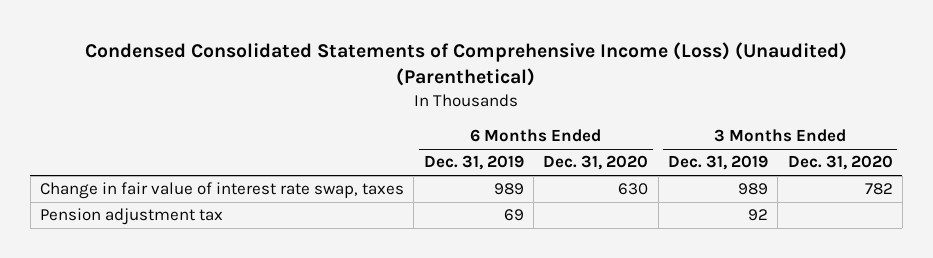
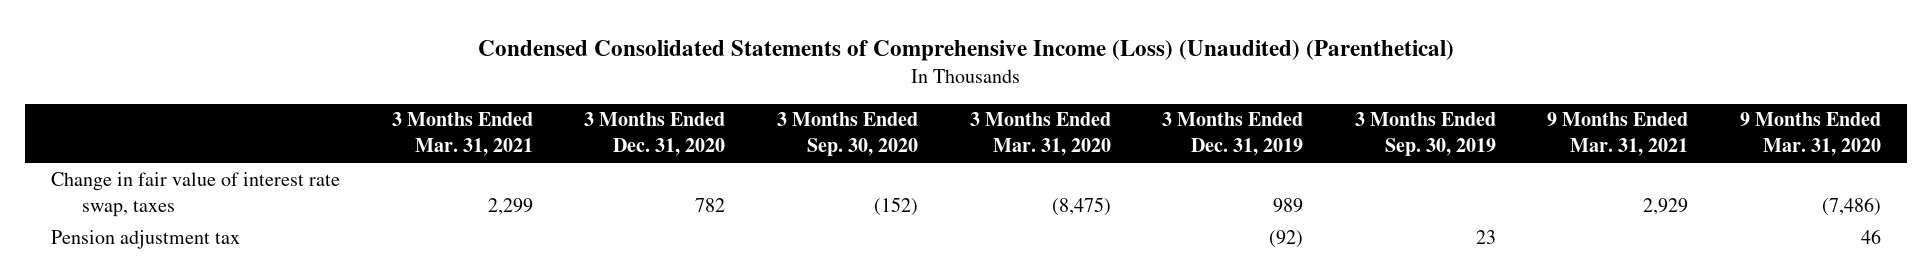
- | 6 Months Ended Dec. 31, 2019 | 6 Months Ended Dec. 31, 2020 | 3 Months Ended Dec. 31, 2019 | 3 Months Ended Dec. 31, 2020
+ | 3 Months Ended Mar. 31, 2021 | 3 Months Ended Dec. 31, 2020 | 3 Months Ended Sep. 30, 2020 | 3 Months Ended Mar. 31, 2020 | 3 Months Ended Dec. 31, 2019 | 3 Months Ended Sep. 30, 2019 | 9 Months Ended Mar. 31, 2021 | 9 Months Ended Mar. 31, 2020
- Pension adjustment tax | 69 | | 92 |
+ Pension adjustment tax | | | | | (92) | 23 | | 46

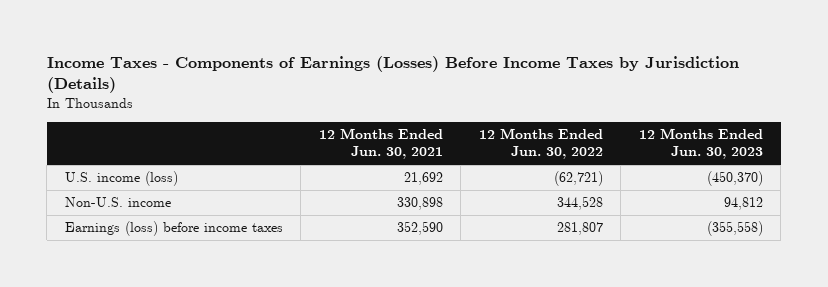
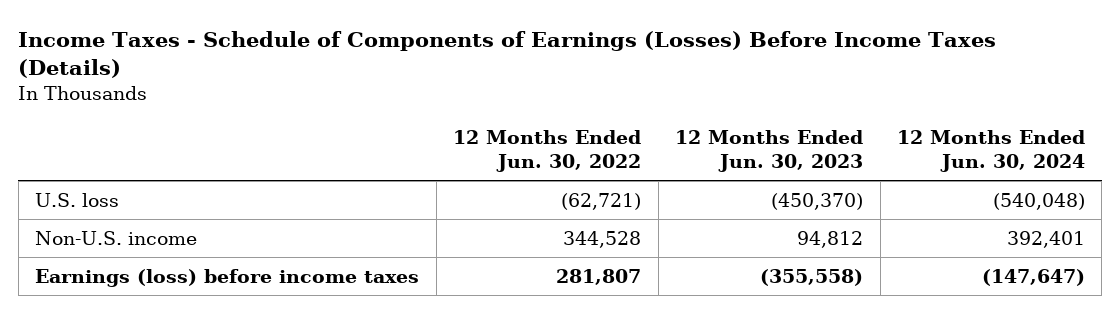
- Income Taxes - Components of Earnings (Losses) Before Income Taxes by Jurisdiction (Details)
+ Income Taxes - Schedule of Components of Earnings (Losses) Before Income Taxes (Details)
- | 12 Months Ended Jun. 30, 2021 | 12 Months Ended Jun. 30, 2022 | 12 Months Ended Jun. 30, 2023
+ | 12 Months Ended Jun. 30, 2022 | 12 Months Ended Jun. 30, 2023 | 12 Months Ended Jun. 30, 2024
- U.S. income (loss) | 21,692 | (62,721) | (450,370)
+ U.S. loss | (62,721) | (450,370) | (540,048)

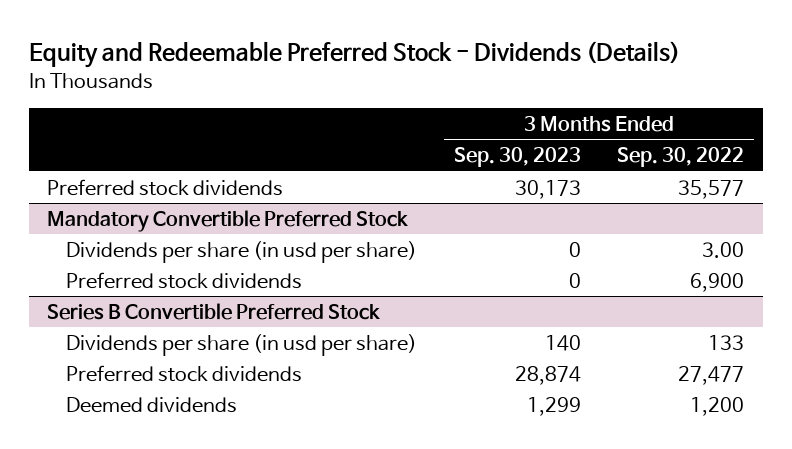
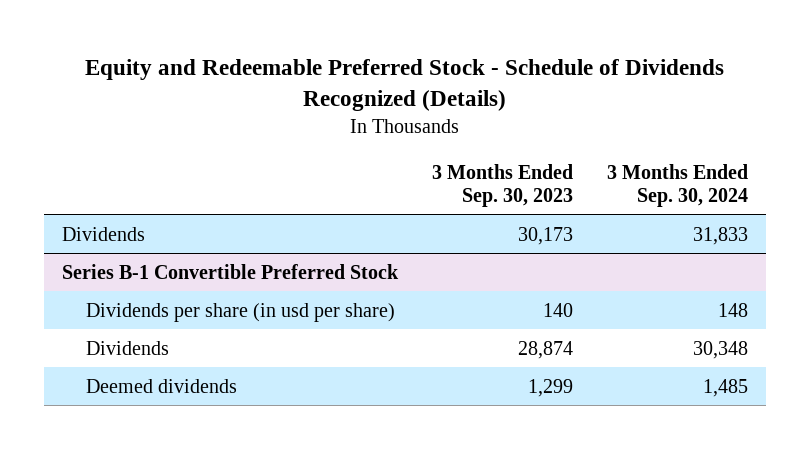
- Equity and Redeemable Preferred Stock - Dividends (Details)
+ Equity and Redeemable Preferred Stock - Schedule of Dividends Recognized (Details)
- | 3 Months Ended Sep. 30, 2023 | 3 Months Ended Sep. 30, 2022
+ | 3 Months Ended Sep. 30, 2023 | 3 Months Ended Sep. 30, 2024
- Preferred stock dividends | 30,173 | 35,577
- Mandatory Convertible Preferred Stock
- Dividends per share (in usd per share) | 0 | 3.00
- Preferred stock dividends | 0 | 6,900
- Series B Convertible Preferred Stock
+ Dividends | 30,173 | 31,833
+ Series B-1 Convertible Preferred Stock
- Preferred stock dividends | 28,874 | 27,477
+ Dividends | 28,874 | 30,348

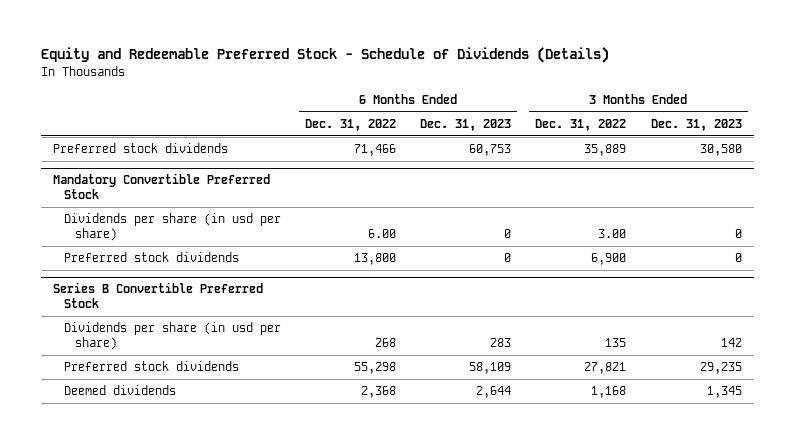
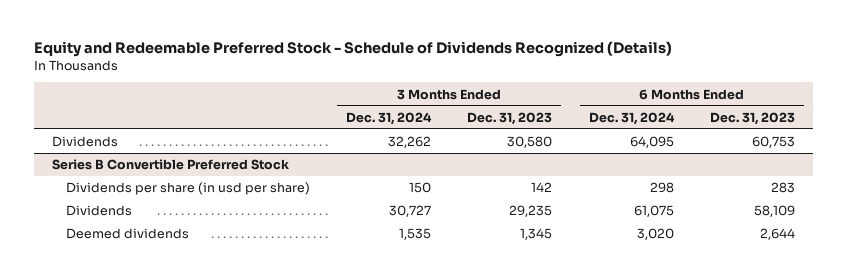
- Equity and Redeemable Preferred Stock - Schedule of Dividends (Details)
+ Equity and Redeemable Preferred Stock - Schedule of Dividends Recognized (Details)
- | 6 Months Ended Dec. 31, 2022 | 6 Months Ended Dec. 31, 2023 | 3 Months Ended Dec. 31, 2022 | 3 Months Ended Dec. 31, 2023
+ | 3 Months Ended Dec. 31, 2024 | 3 Months Ended Dec. 31, 2023 | 6 Months Ended Dec. 31, 2024 | 6 Months Ended Dec. 31, 2023
- Preferred stock dividends | 71,466 | 60,753 | 35,889 | 30,580
- Mandatory Convertible Preferred Stock
- Dividends per share (in usd per share) | 6.00 | 0 | 3.00 | 0
- Preferred stock dividends | 13,800 | 0 | 6,900 | 0
+ Dividends | 32,262 | 30,580 | 64,095 | 60,753
@ Series B Convertible Preferred Stock
- Preferred stock dividends | 55,298 | 58,109 | 27,821 | 29,235
+ Dividends | 30,727 | 29,235 | 61,075 | 58,109

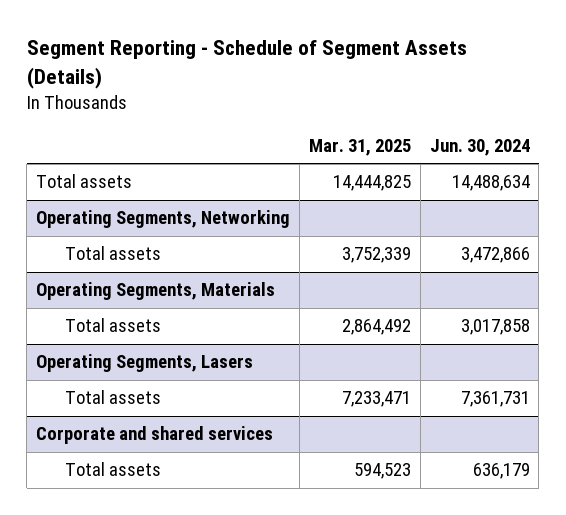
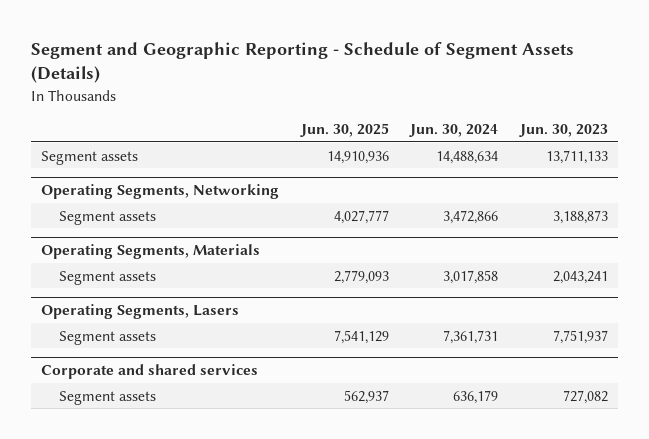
- Segment Reporting - Schedule of Segment Assets (Details)
+ Segment and Geographic Reporting - Schedule of Segment Assets (Details)
- | Mar. 31, 2025 | Jun. 30, 2024
+ | Jun. 30, 2025 | Jun. 30, 2024 | Jun. 30, 2023
- Total assets | 14,444,825 | 14,488,634
+ Segment assets | 14,910,936 | 14,488,634 | 13,711,133
@ Operating Segments, Networking
- Total assets | 3,752,339 | 3,472,866
+ Segment assets | 4,027,777 | 3,472,866 | 3,188,873
@ Operating Segments, Materials
- Total assets | 2,864,492 | 3,017,858
+ Segment assets | 2,779,093 | 3,017,858 | 2,043,241
@ Operating Segments, Lasers
- Total assets | 7,233,471 | 7,361,731
+ Segment assets | 7,541,129 | 7,361,731 | 7,751,937
@ Corporate and shared services
- Total assets | 594,523 | 636,179
+ Segment assets | 562,937 | 636,179 | 727,082

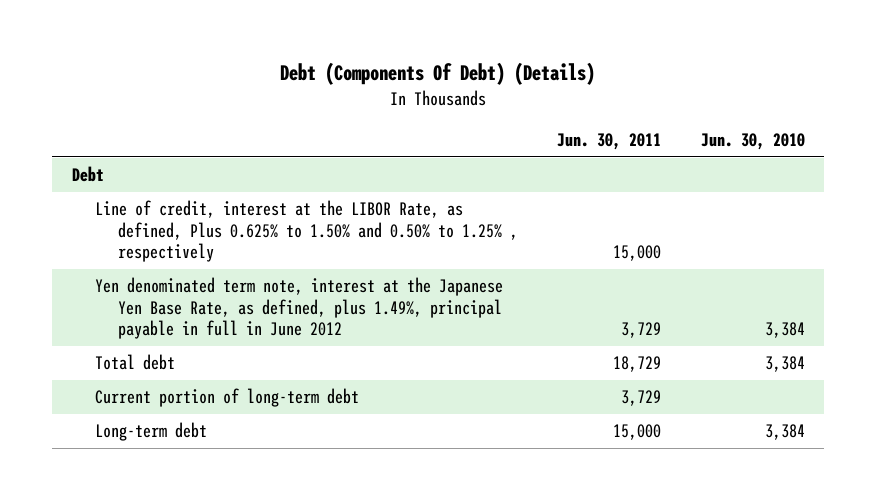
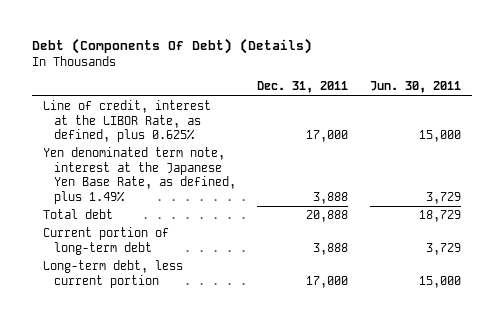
- | Jun. 30, 2011 | Jun. 30, 2010
+ | Dec. 31, 2011 | Jun. 30, 2011
- Debt
- Line of credit, interest at the LIBOR Rate, as defined, Plus 0.625% to 1.50% and 0.50% to 1.25% , respectively | 15,000 |
- Yen denominated term note, interest at the Japanese Yen Base Rate, as defined, plus 1.49%, principal payable in full in June 2012 | 3,729 | 3,384
+ Line of credit, interest at the LIBOR Rate, as defined, plus 0.625% | 17,000 | 15,000
+ Yen denominated term note, interest at the Japanese Yen Base Rate, as defined, plus 1.49% | 3,888 | 3,729
- Long-term debt | 15,000 | 3,384
+ Long-term debt, less current portion | 17,000 | 15,000

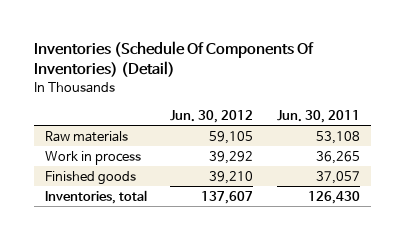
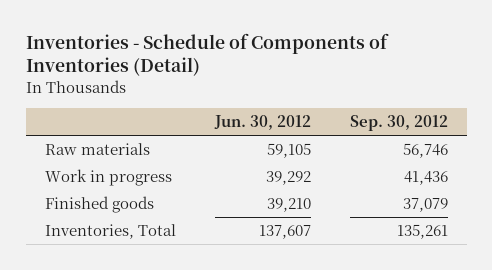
- Inventories (Schedule Of Components Of Inventories) (Detail)
+ Inventories - Schedule of Components of Inventories (Detail)
- | Jun. 30, 2012 | Jun. 30, 2011
+ | Jun. 30, 2012 | Sep. 30, 2012
- Work in process | 39,292 | 36,265
+ Work in progress | 39,292 | 41,436
- Inventories, total | 137,607 | 126,430
+ Inventories, Total | 137,607 | 135,261

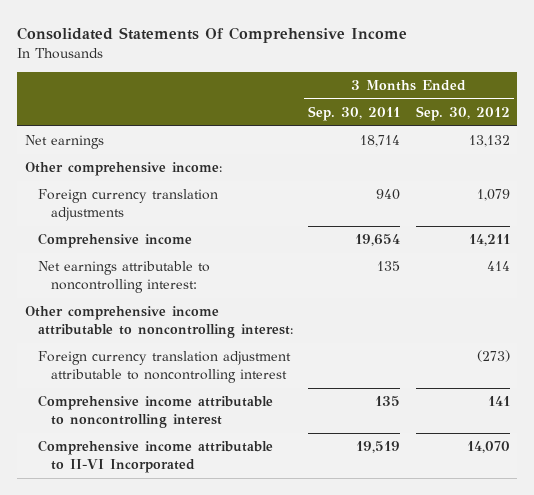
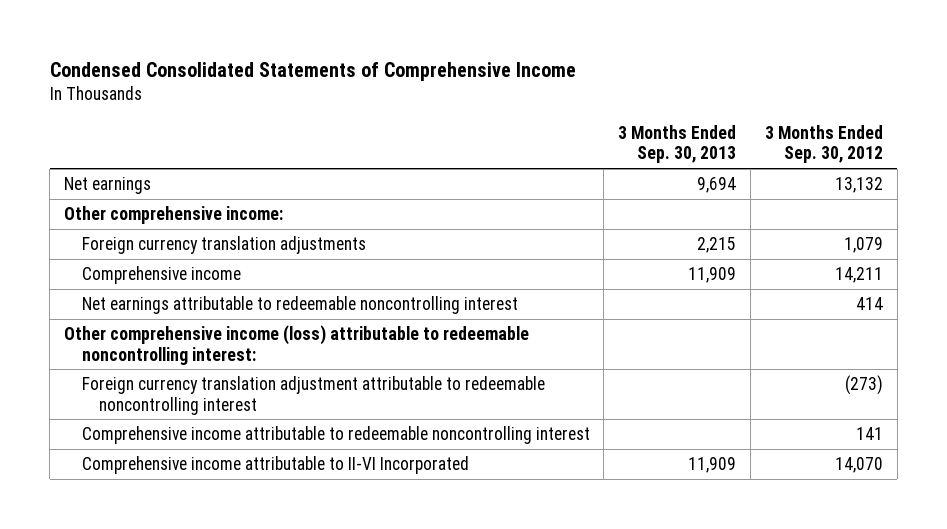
- Consolidated Statements Of Comprehensive Income
+ Condensed Consolidated Statements of Comprehensive Income
- | 3 Months Ended Sep. 30, 2011 | 3 Months Ended Sep. 30, 2012
+ | 3 Months Ended Sep. 30, 2013 | 3 Months Ended Sep. 30, 2012
- Net earnings attributable to noncontrolling interest: | 135 | 414
- Other comprehensive income attributable to noncontrolling interest:
- Foreign currency translation adjustment attributable to noncontrolling interest | | (273)
- Comprehensive income attributable to noncontrolling interest | 135 | 141
+ Net earnings attributable to redeemable noncontrolling interest | | 414
+ Other comprehensive income (loss) attributable to redeemable noncontrolling interest:
+ Foreign currency translation adjustment attributable to redeemable noncontrolling interest | | (273)
+ Comprehensive income attributable to redeemable noncontrolling interest | | 141

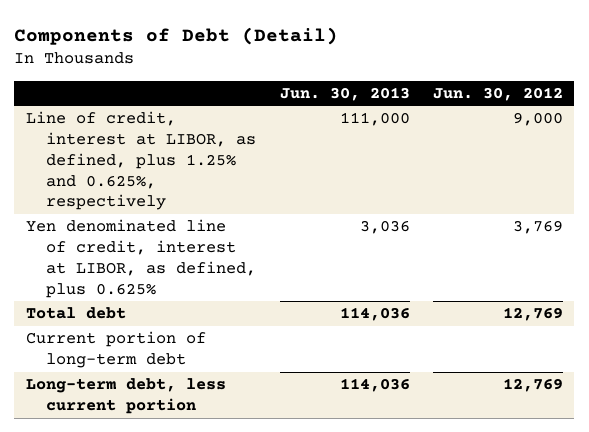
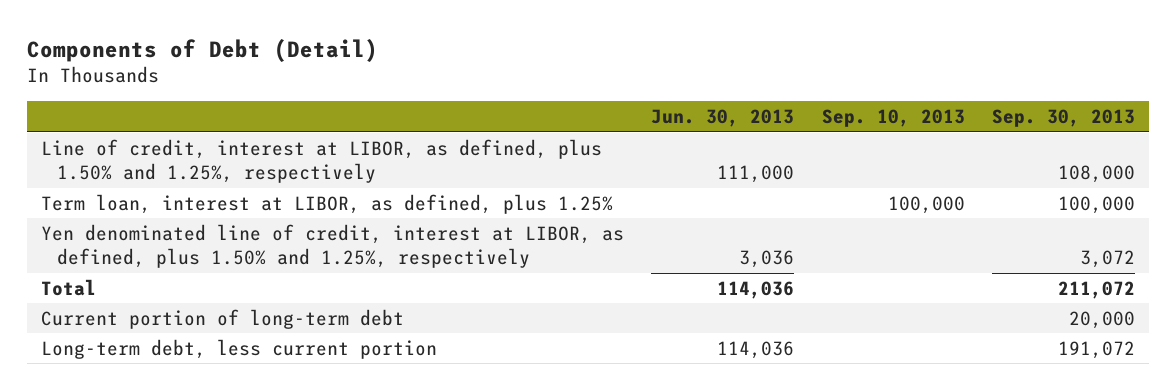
- | Jun. 30, 2013 | Jun. 30, 2012
+ | Jun. 30, 2013 | Sep. 10, 2013 | Sep. 30, 2013
- Line of credit, interest at LIBOR, as defined, plus 1.25% and 0.625%, respectively | 111,000 | 9,000
- Yen denominated line of credit, interest at LIBOR, as defined, plus 0.625% | 3,036 | 3,769
- Total debt | 114,036 | 12,769
+ Line of credit, interest at LIBOR, as defined, plus 1.50% and 1.25%, respectively | 111,000 | | 108,000
+ Term loan, interest at LIBOR, as defined, plus 1.25% | | 100,000 | 100,000
+ Yen denominated line of credit, interest at LIBOR, as defined, plus 1.50% and 1.25%, respectively | 3,036 | | 3,072
+ Total | 114,036 | | 211,072

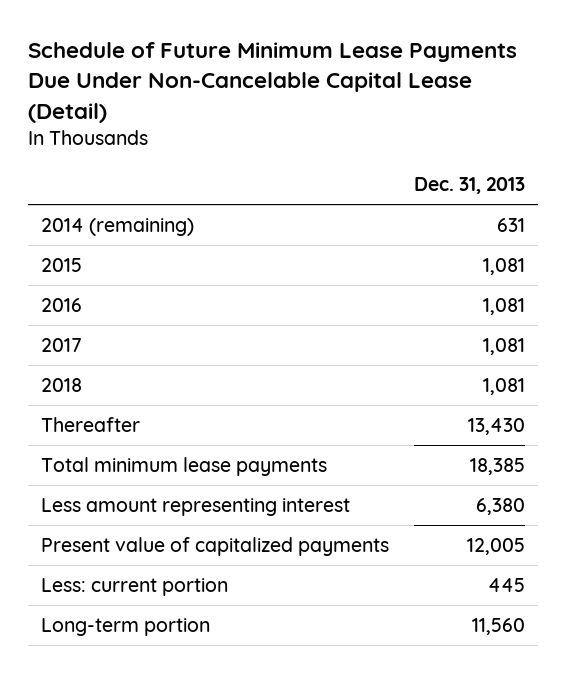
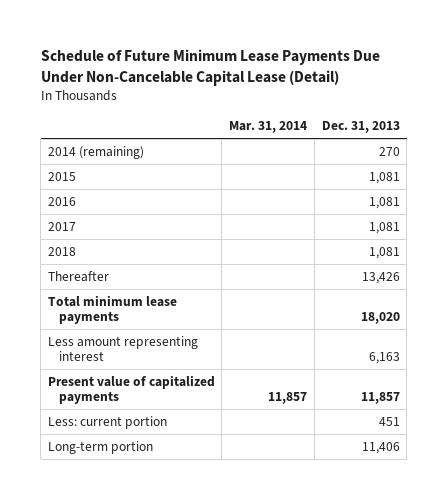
- | Dec. 31, 2013
+ | Mar. 31, 2014 | Dec. 31, 2013
- 2014 (remaining) | 631
+ 2014 (remaining) | | 270
- Thereafter | 13,430
- Total minimum lease payments | 18,385
- Less amount representing interest | 6,380
- Present value of capitalized payments | 12,005
- Less: current portion | 445
- Long-term portion | 11,560
+ Thereafter | | 13,426
+ Total minimum lease payments | | 18,020
+ Less amount representing interest | | 6,163
+ Present value of capitalized payments | 11,857 | 11,857
+ Less: current portion | | 451
+ Long-term portion | | 11,406

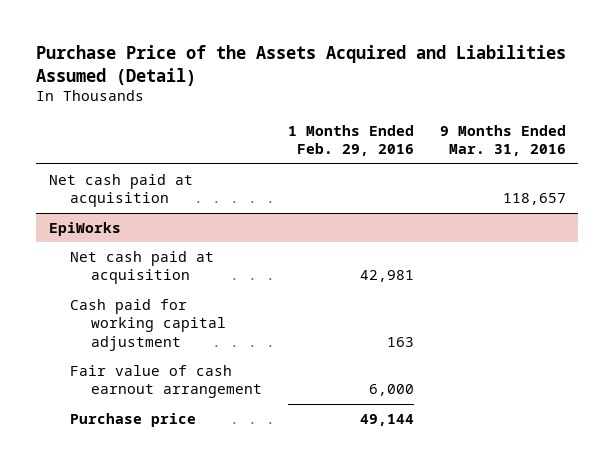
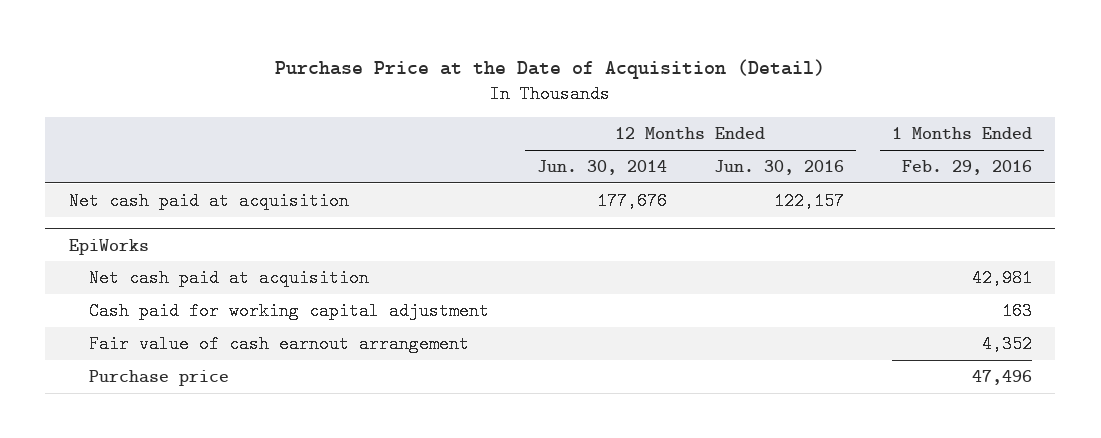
- Purchase Price of the Assets Acquired and Liabilities Assumed (Detail)
+ Purchase Price at the Date of Acquisition (Detail)
- | 1 Months Ended Feb. 29, 2016 | 9 Months Ended Mar. 31, 2016
+ | 12 Months Ended Jun. 30, 2014 | 12 Months Ended Jun. 30, 2016 | 1 Months Ended Feb. 29, 2016
@ EpiWorks
- Fair value of cash earnout arrangement | 6,000 |
- Purchase price | 49,144 |
+ Fair value of cash earnout arrangement | | | 4,352
+ Purchase price | | | 47,496

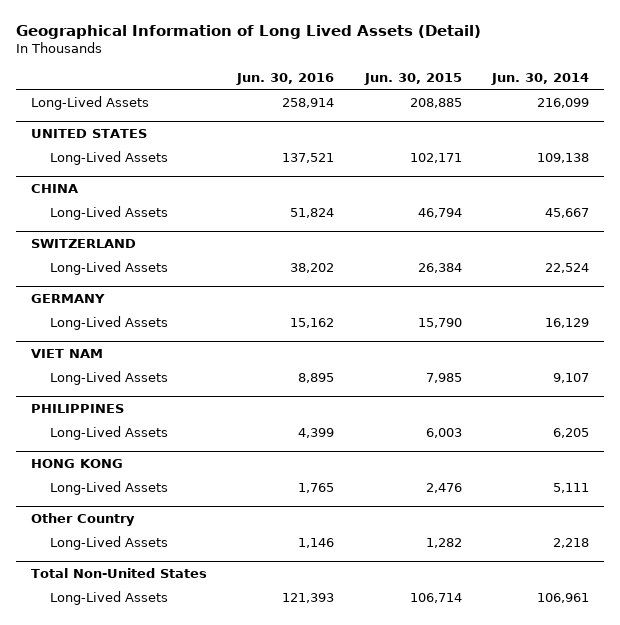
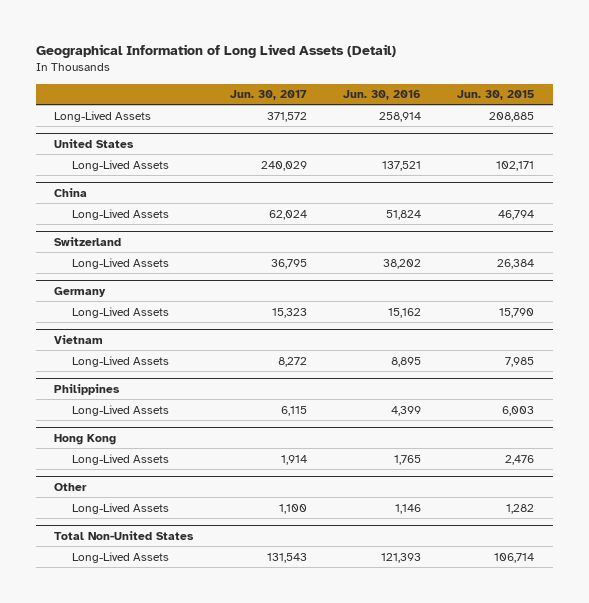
- | Jun. 30, 2016 | Jun. 30, 2015 | Jun. 30, 2014
+ | Jun. 30, 2017 | Jun. 30, 2016 | Jun. 30, 2015
- UNITED STATES
+ United States
- CHINA
+ China
- SWITZERLAND
+ Switzerland
- GERMANY
+ Germany
- VIET NAM
+ Vietnam
- PHILIPPINES
+ Philippines
- HONG KONG
+ Hong Kong
- Other Country
+ Other

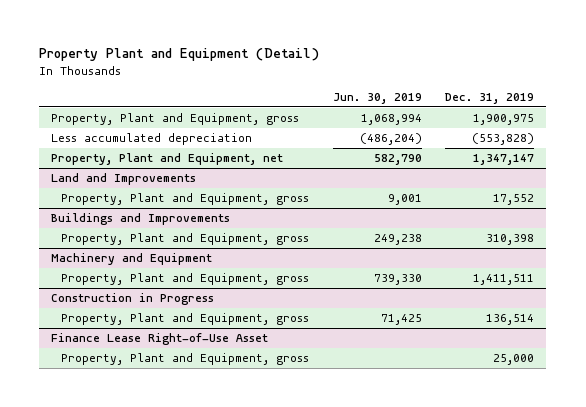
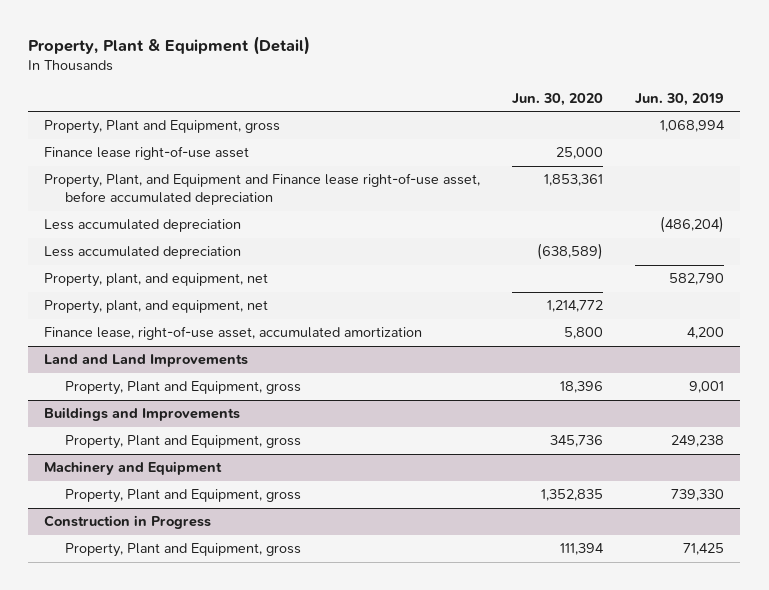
- Property Plant and Equipment (Detail)
+ Property, Plant & Equipment (Detail)
- | Jun. 30, 2019 | Dec. 31, 2019
+ | Jun. 30, 2020 | Jun. 30, 2019
+ Finance lease right-of-use asset | 25,000 |
+ Property, Plant, and Equipment and Finance lease right-of-use asset, before accumulated depreciation | 1,853,361 |
- Property, Plant and Equipment, net | 582,790 | 1,347,147
- Land and Improvements
+ Less accumulated depreciation | (638,589) |
+ Property, plant, and equipment, net | | 582,790
+ Property, plant, and equipment, net | 1,214,772 |
+ Finance lease, right-of-use asset, accumulated amortization | 5,800 | 4,200
+ Land and Land Improvements
- Finance Lease Right-of-Use Asset
- Property, Plant and Equipment, gross | | 25,000

